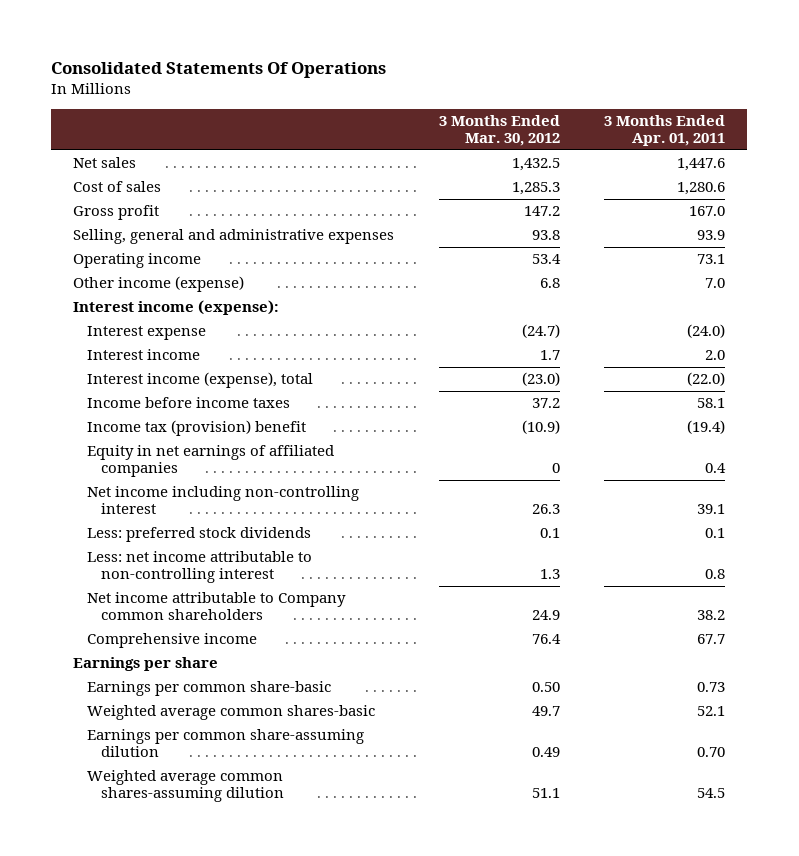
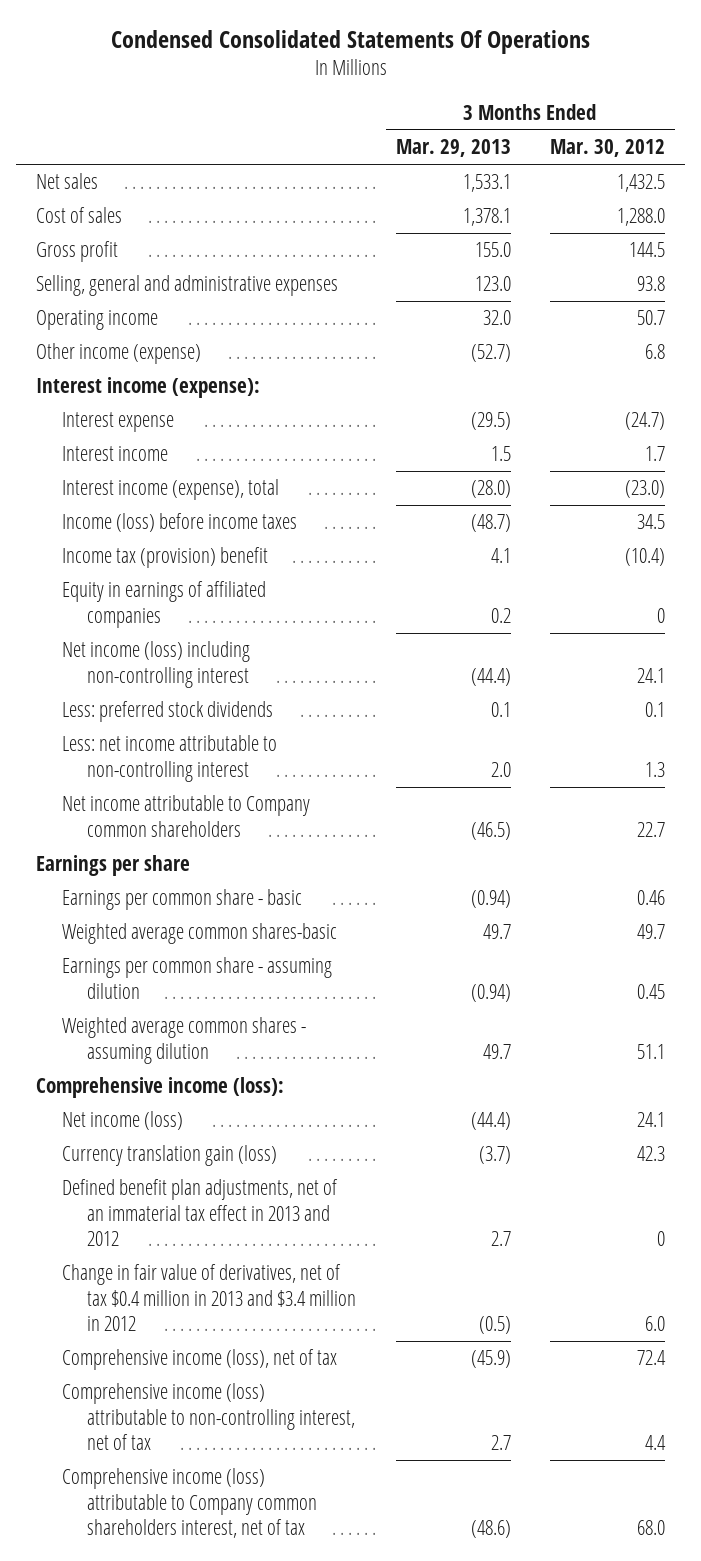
- Consolidated Statements Of Operations
+ Condensed Consolidated Statements Of Operations
- | 3 Months Ended Mar. 30, 2012 | 3 Months Ended Apr. 01, 2011
+ | 3 Months Ended Mar. 29, 2013 | 3 Months Ended Mar. 30, 2012
- Cost of sales | 1,285.3 | 1,280.6
- Gross profit | 147.2 | 167.0
+ Cost of sales | 1,378.1 | 1,288.0
+ Gross profit | 155.0 | 144.5
- Operating income | 53.4 | 73.1
+ Operating income | 32.0 | 50.7
- Income before income taxes | 37.2 | 58.1
- Income tax (provision) benefit | (10.9) | (19.4)
- Equity in net earnings of affiliated companies | 0 | 0.4
- Net income including non-controlling interest | 26.3 | 39.1
+ Income (loss) before income taxes | (48.7) | 34.5
+ Income tax (provision) benefit | 4.1 | (10.4)
+ Equity in earnings of affiliated companies | 0.2 | 0
+ Net income (loss) including non-controlling interest | (44.4) | 24.1
- Net income attributable to Company common shareholders | 24.9 | 38.2
- Comprehensive income | 76.4 | 67.7
+ Net income attributable to Company common shareholders | (46.5) | 22.7
- Earnings per common share-basic | 0.50 | 0.73
+ Earnings per common share - basic | (0.94) | 0.46
- Earnings per common share-assuming dilution | 0.49 | 0.70
- Weighted average common shares-assuming dilution | 51.1 | 54.5
+ Earnings per common share - assuming dilution | (0.94) | 0.45
+ Weighted average common shares - assuming dilution | 49.7 | 51.1
+ Comprehensive income (loss):
+ Net income (loss) | (44.4) | 24.1
+ Currency translation gain (loss) | (3.7) | 42.3
+ Defined benefit plan adjustments, net of an immaterial tax effect in 2013 and 2012 | 2.7 | 0
+ Change in fair value of derivatives, net of tax $0.4 million in 2013 and $3.4 million in 2012 | (0.5) | 6.0
+ Comprehensive income (loss), net of tax | (45.9) | 72.4
+ Comprehensive income (loss) attributable to non-controlling interest, net of tax | 2.7 | 4.4
+ Comprehensive income (loss) attributable to Company common shareholders interest, net of tax | (48.6) | 68.0

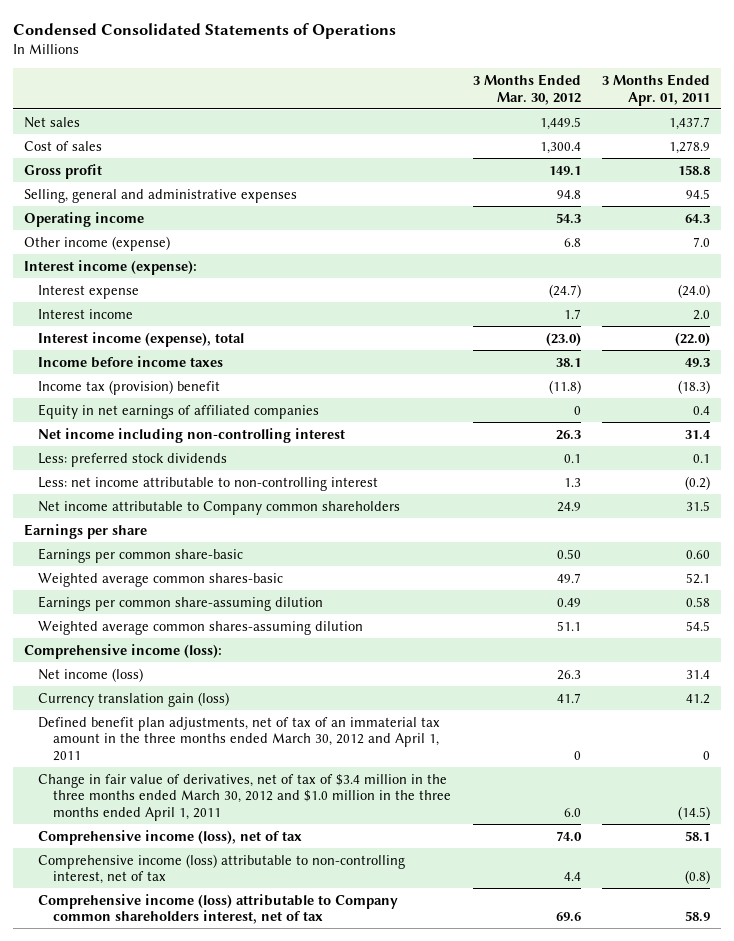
- Condensed Consolidated Statements Of Operations
+ Condensed Consolidated Statements of Operations
- | 3 Months Ended Mar. 29, 2013 | 3 Months Ended Mar. 30, 2012
+ | 3 Months Ended Mar. 30, 2012 | 3 Months Ended Apr. 01, 2011
- Net sales | 1,533.1 | 1,432.5
- Cost of sales | 1,378.1 | 1,288.0
- Gross profit | 155.0 | 144.5
- Selling, general and administrative expenses | 123.0 | 93.8
- Operating income | 32.0 | 50.7
+ Net sales | 1,449.5 | 1,437.7
+ Cost of sales | 1,300.4 | 1,278.9
+ Gross profit | 149.1 | 158.8
+ Selling, general and administrative expenses | 94.8 | 94.5
+ Operating income | 54.3 | 64.3
- Income (loss) before income taxes | (48.7) | 34.5
- Income tax (provision) benefit | 4.1 | (10.4)
- Equity in earnings of affiliated companies | 0.2 | 0
- Net income (loss) including non-controlling interest | (44.4) | 24.1
+ Income before income taxes | 38.1 | 49.3
+ Income tax (provision) benefit | (11.8) | (18.3)
+ Equity in net earnings of affiliated companies | 0 | 0.4
+ Net income including non-controlling interest | 26.3 | 31.4
- Net income attributable to Company common shareholders | (46.5) | 22.7
+ Net income attributable to Company common shareholders | 24.9 | 31.5
- Earnings per common share - basic | (0.94) | 0.46
+ Earnings per common share-basic | 0.50 | 0.60
- Earnings per common share - assuming dilution | (0.94) | 0.45
- Weighted average common shares - assuming dilution | 49.7 | 51.1
+ Earnings per common share-assuming dilution | 0.49 | 0.58
+ Weighted average common shares-assuming dilution | 51.1 | 54.5
- Net income (loss) | (44.4) | 24.1
- Currency translation gain (loss) | (3.7) | 42.3
- Defined benefit plan adjustments, net of an immaterial tax effect in 2013 and 2012 | 2.7 | 0
- Change in fair value of derivatives, net of tax $0.4 million in 2013 and $3.4 million in 2012 | (0.5) | 6.0
- Comprehensive income (loss), net of tax | (45.9) | 72.4
+ Net income (loss) | 26.3 | 31.4
+ Currency translation gain (loss) | 41.7 | 41.2
+ Defined benefit plan adjustments, net of tax of an immaterial tax amount in the three months ended March 30, 2012 and April 1, 2011 | 0 | 0
+ Change in fair value of derivatives, net of tax of $3.4 million in the three months ended March 30, 2012 and $1.0 million in the three months ended April 1, 2011 | 6.0 | (14.5)
+ Comprehensive income (loss), net of tax | 74.0 | 58.1
- Comprehensive income (loss) attributable to Company common shareholders interest, net of tax | (48.6) | 68.0
+ Comprehensive income (loss) attributable to Company common shareholders interest, net of tax | 69.6 | 58.9

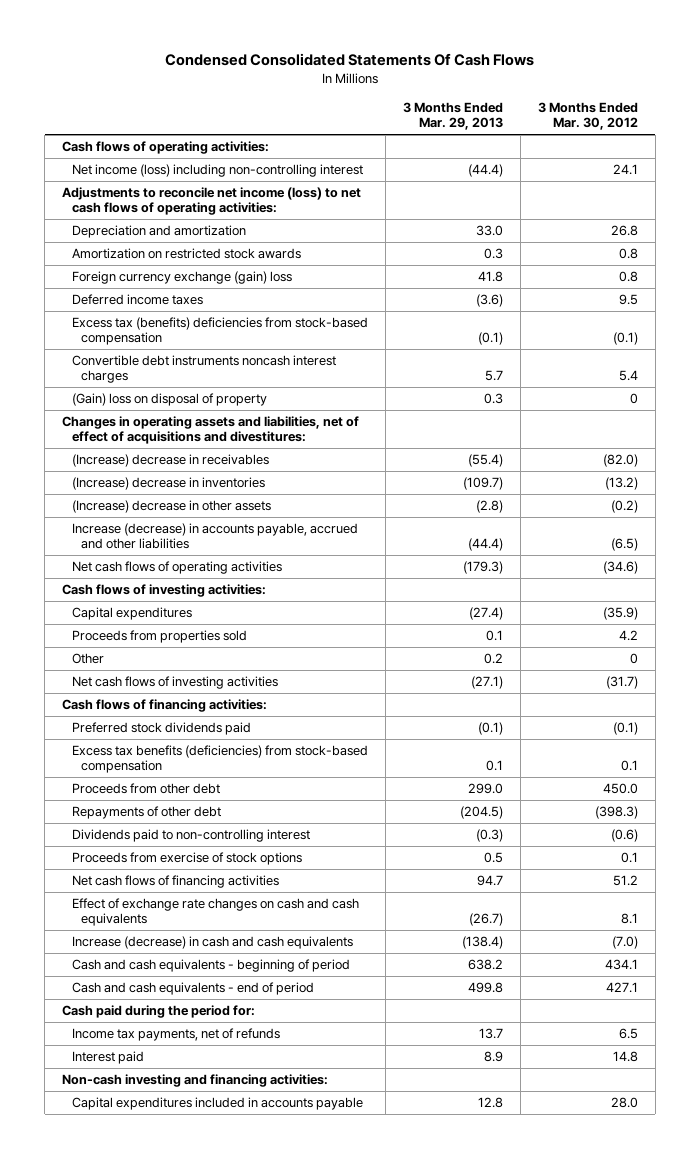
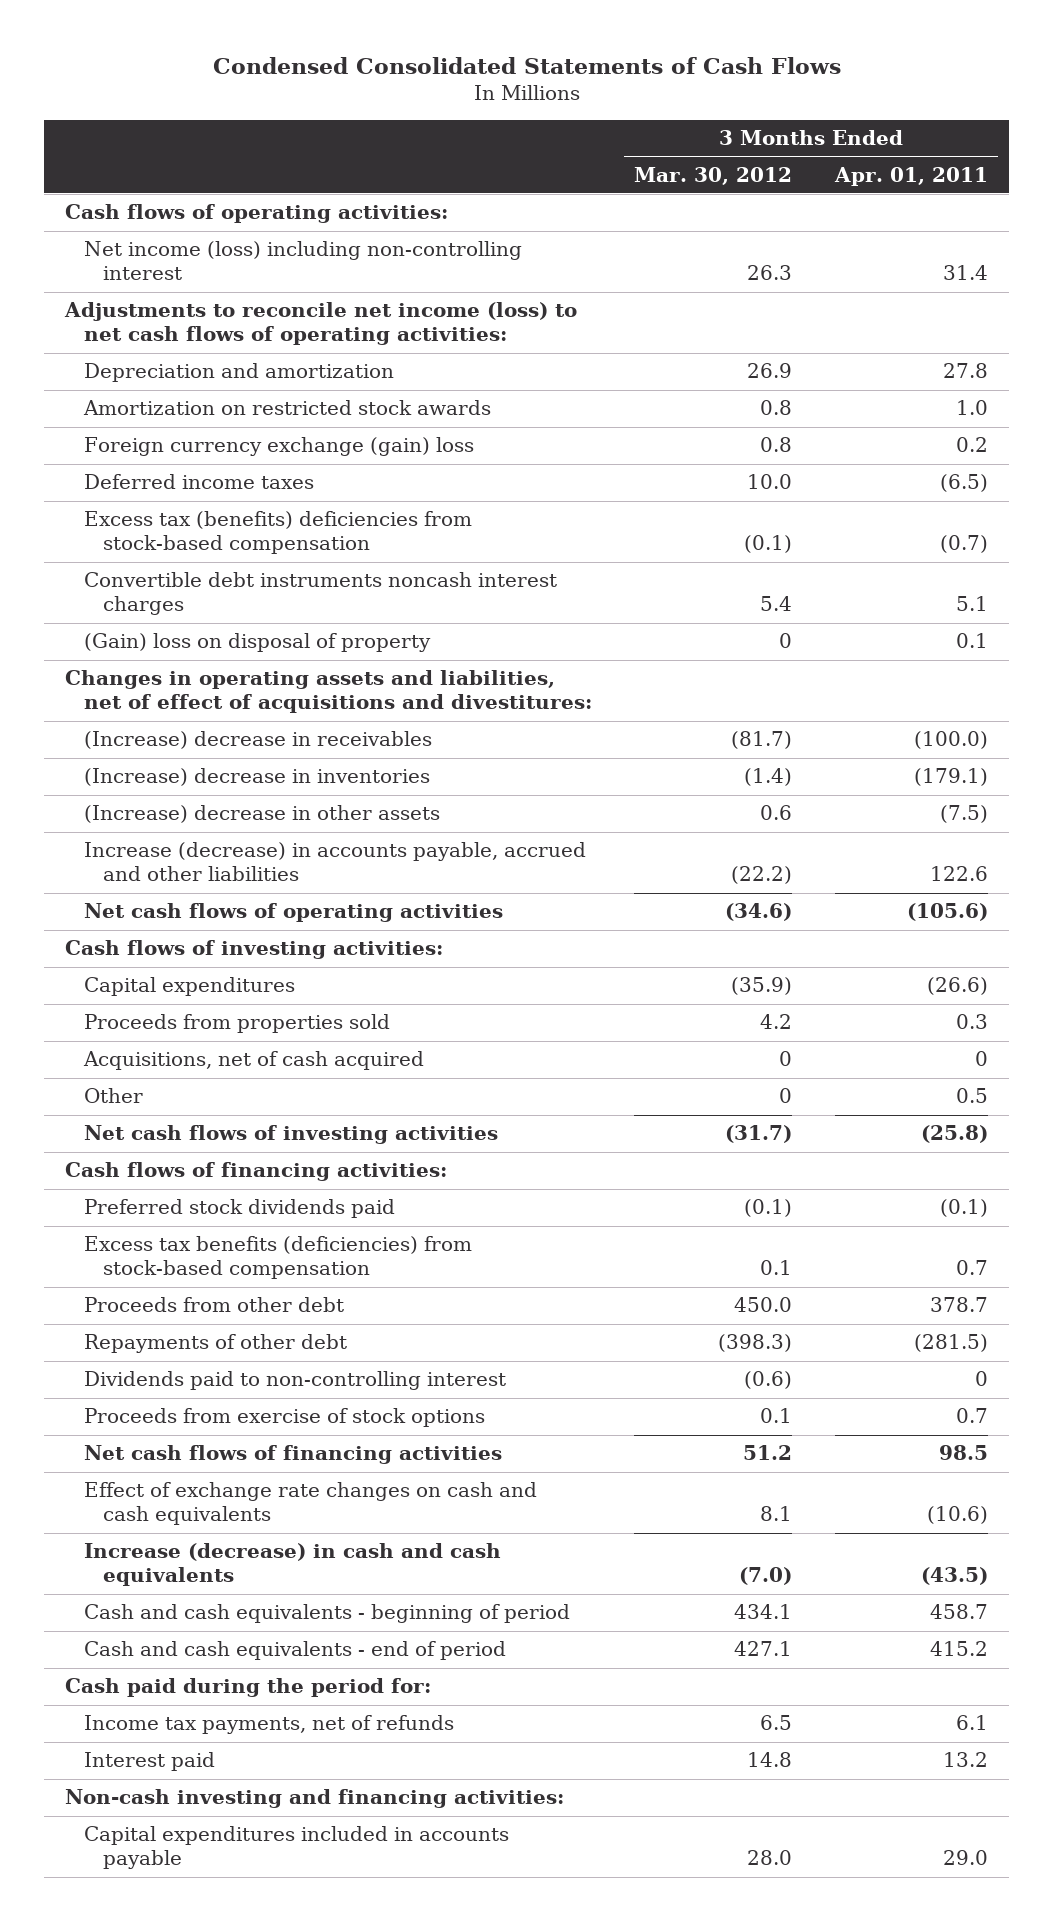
- Condensed Consolidated Statements Of Cash Flows
+ Condensed Consolidated Statements of Cash Flows
- | 3 Months Ended Mar. 29, 2013 | 3 Months Ended Mar. 30, 2012
+ | 3 Months Ended Mar. 30, 2012 | 3 Months Ended Apr. 01, 2011
- Net income (loss) including non-controlling interest | (44.4) | 24.1
+ Net income (loss) including non-controlling interest | 26.3 | 31.4
- Depreciation and amortization | 33.0 | 26.8
+ Depreciation and amortization | 26.9 | 27.8
- Deferred income taxes | (3.6) | 9.5
+ Deferred income taxes | 10.0 | (6.5)
- (Increase) decrease in receivables | (55.4) | (82.0)
- (Increase) decrease in inventories | (109.7) | (13.2)
- (Increase) decrease in other assets | (2.8) | (0.2)
- Increase (decrease) in accounts payable, accrued and other liabilities | (44.4) | (6.5)
+ (Increase) decrease in receivables | (81.7) | (100.0)
+ (Increase) decrease in inventories | (1.4) | (179.1)
+ (Increase) decrease in other assets | 0.6 | (7.5)
+ Increase (decrease) in accounts payable, accrued and other liabilities | (22.2) | 122.6
+ Acquisitions, net of cash acquired | 0 | 0

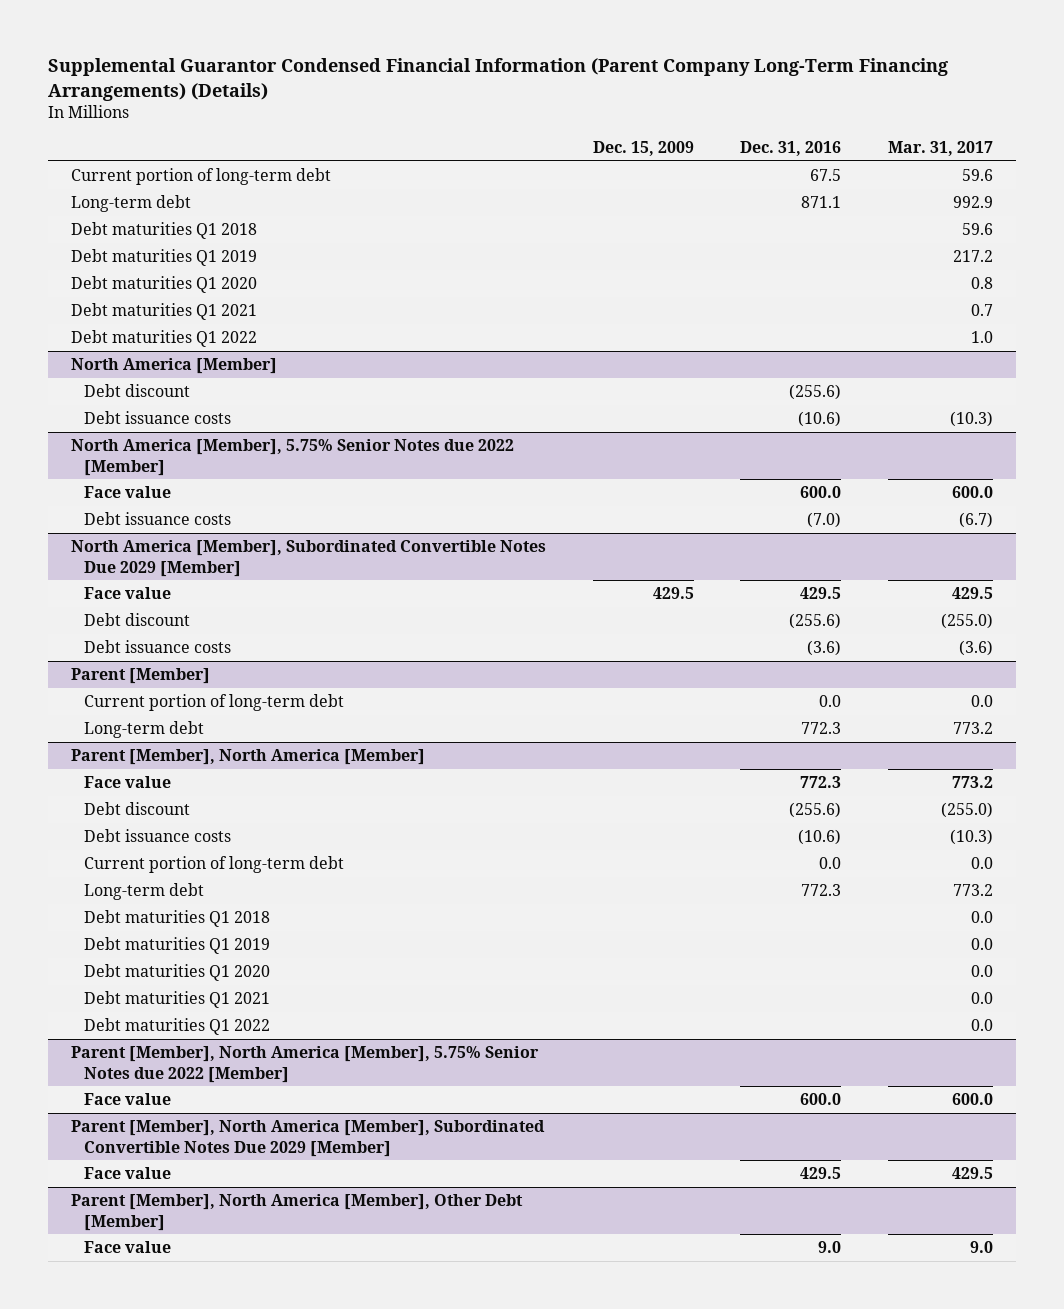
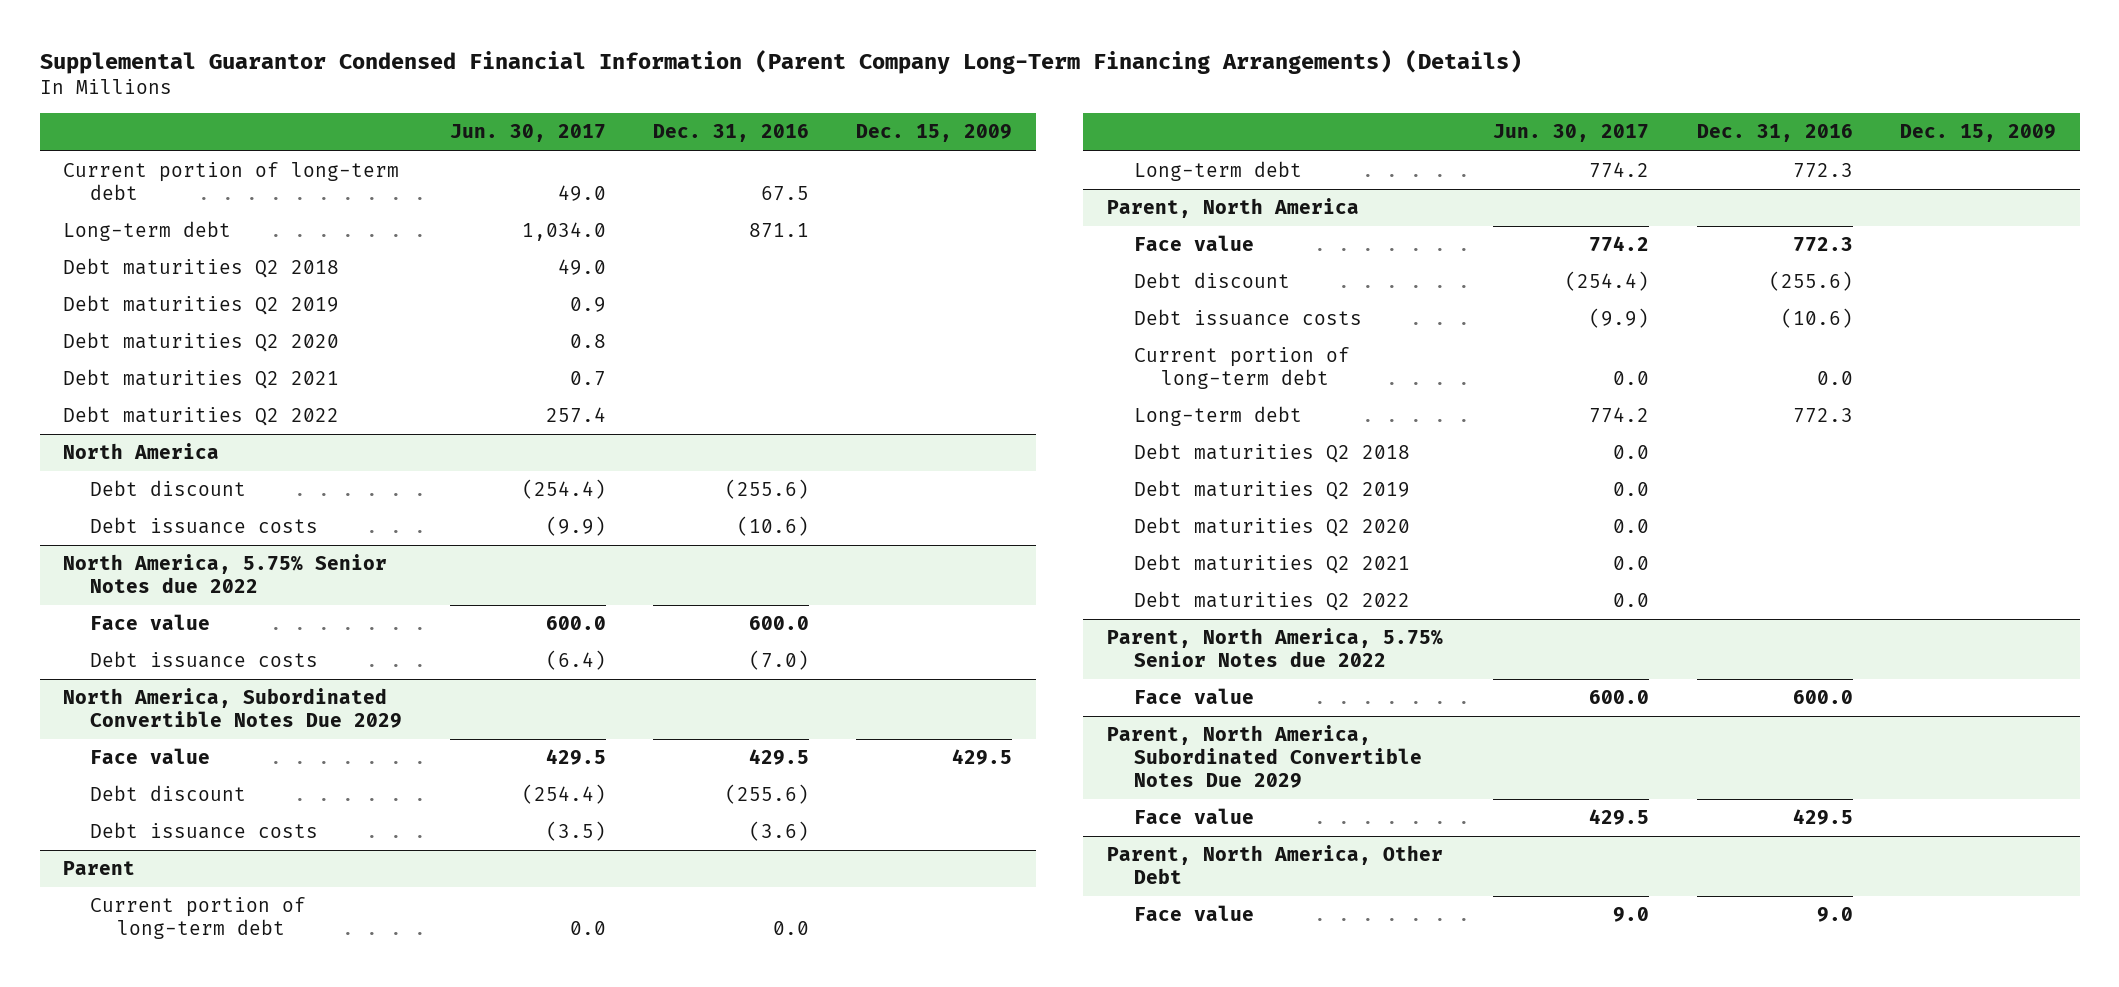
- | Dec. 15, 2009 | Dec. 31, 2016 | Mar. 31, 2017
+ | Jun. 30, 2017 | Dec. 31, 2016 | Dec. 15, 2009
- Debt maturities Q1 2018 | | | 59.6
- Debt maturities Q1 2019 | | | 217.2
- Debt maturities Q1 2020 | | | 0.8
- Debt maturities Q1 2021 | | | 0.7
- Debt maturities Q1 2022 | | | 1.0
- North America [Member]
+ Debt maturities Q2 2018 | 49.0 | |
+ Debt maturities Q2 2019 | 0.9 | |
+ Debt maturities Q2 2020 | 0.8 | |
+ Debt maturities Q2 2021 | 0.7 | |
+ Debt maturities Q2 2022 | 257.4 | |
+ North America
- North America [Member], 5.75% Senior Notes due 2022 [Member]
+ North America, 5.75% Senior Notes due 2022
- North America [Member], Subordinated Convertible Notes Due 2029 [Member]
+ North America, Subordinated Convertible Notes Due 2029
- Parent [Member]
+ Parent
- Parent [Member], North America [Member]
+ Parent, North America
- Debt maturities Q1 2018 | | | 0.0
- Debt maturities Q1 2019 | | | 0.0
- Debt maturities Q1 2020 | | | 0.0
- Debt maturities Q1 2021 | | | 0.0
- Debt maturities Q1 2022 | | | 0.0
- Parent [Member], North America [Member], 5.75% Senior Notes due 2022 [Member]
+ Debt maturities Q2 2018 | 0.0 | |
+ Debt maturities Q2 2019 | 0.0 | |
+ Debt maturities Q2 2020 | 0.0 | |
+ Debt maturities Q2 2021 | 0.0 | |
+ Debt maturities Q2 2022 | 0.0 | |
+ Parent, North America, 5.75% Senior Notes due 2022
- Parent [Member], North America [Member], Subordinated Convertible Notes Due 2029 [Member]
+ Parent, North America, Subordinated Convertible Notes Due 2029
- Parent [Member], North America [Member], Other Debt [Member]
+ Parent, North America, Other Debt

